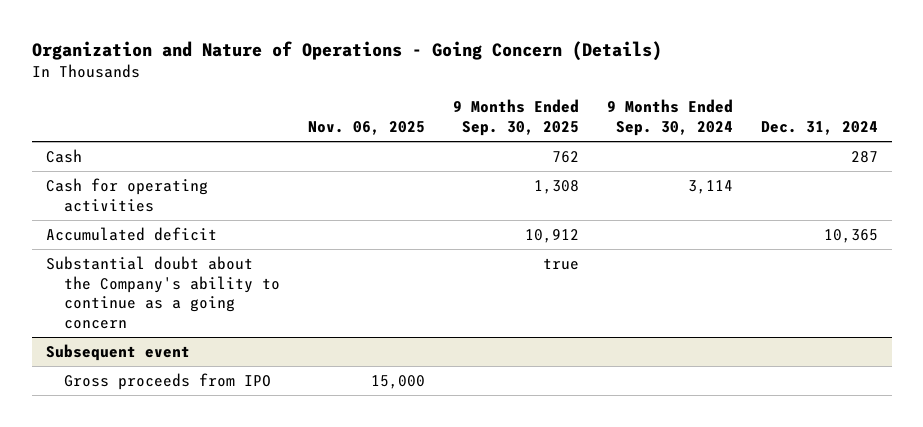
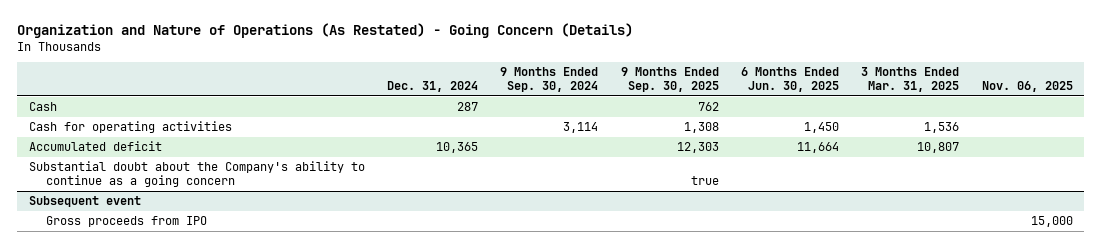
- Organization and Nature of Operations - Going Concern (Details)
+ Organization and Nature of Operations (As Restated) - Going Concern (Details)
- | Nov. 06, 2025 | 9 Months Ended Sep. 30, 2025 | 9 Months Ended Sep. 30, 2024 | Dec. 31, 2024
+ | Dec. 31, 2024 | 9 Months Ended Sep. 30, 2024 | 9 Months Ended Sep. 30, 2025 | 6 Months Ended Jun. 30, 2025 | 3 Months Ended Mar. 31, 2025 | Nov. 06, 2025
- Accumulated deficit | | 10,912 | | 10,365
+ Accumulated deficit | 10,365 | | 12,303 | 11,664 | 10,807 |

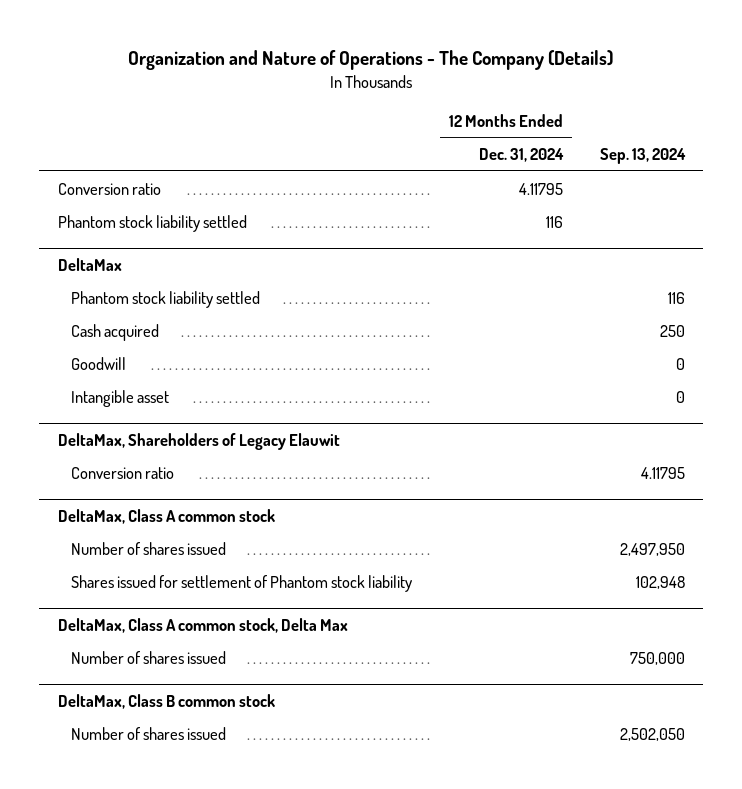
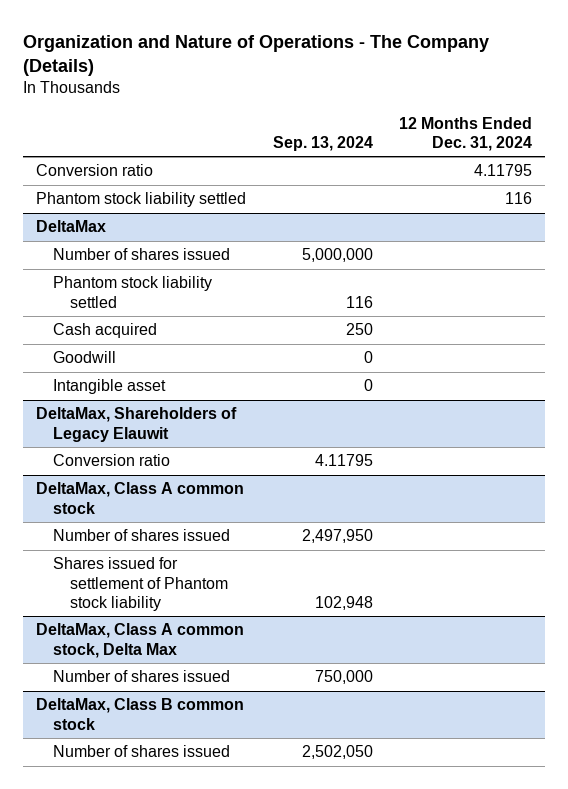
- | 12 Months Ended Dec. 31, 2024 | Sep. 13, 2024
+ | Sep. 13, 2024 | 12 Months Ended Dec. 31, 2024
@ DeltaMax
+ Number of shares issued | 5,000,000 |

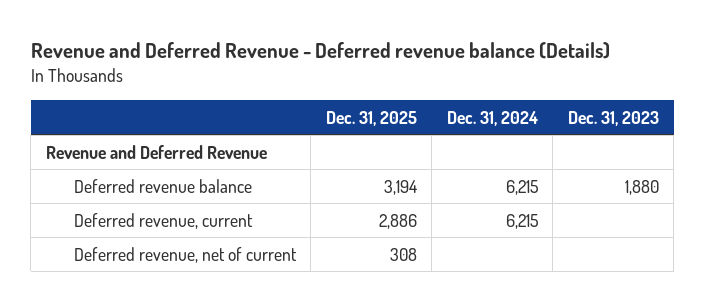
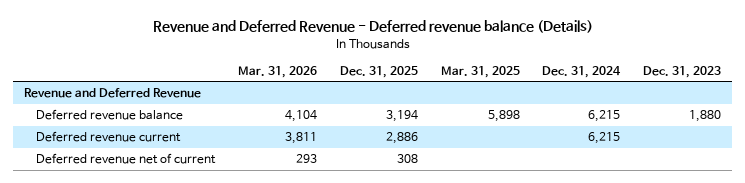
- | Dec. 31, 2025 | Dec. 31, 2024 | Dec. 31, 2023
+ | Mar. 31, 2026 | Dec. 31, 2025 | Mar. 31, 2025 | Dec. 31, 2024 | Dec. 31, 2023
- Deferred revenue, current | 2,886 | 6,215 |
- Deferred revenue, net of current | 308 | |
+ Deferred revenue current | 3,811 | 2,886 | | 6,215 |
+ Deferred revenue net of current | 293 | 308 | | |

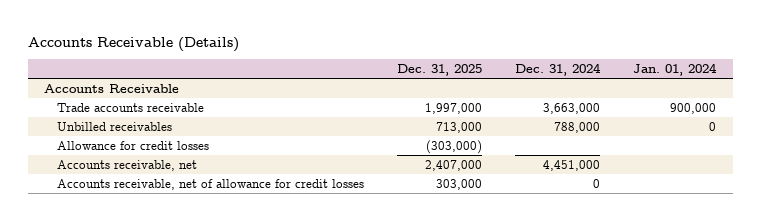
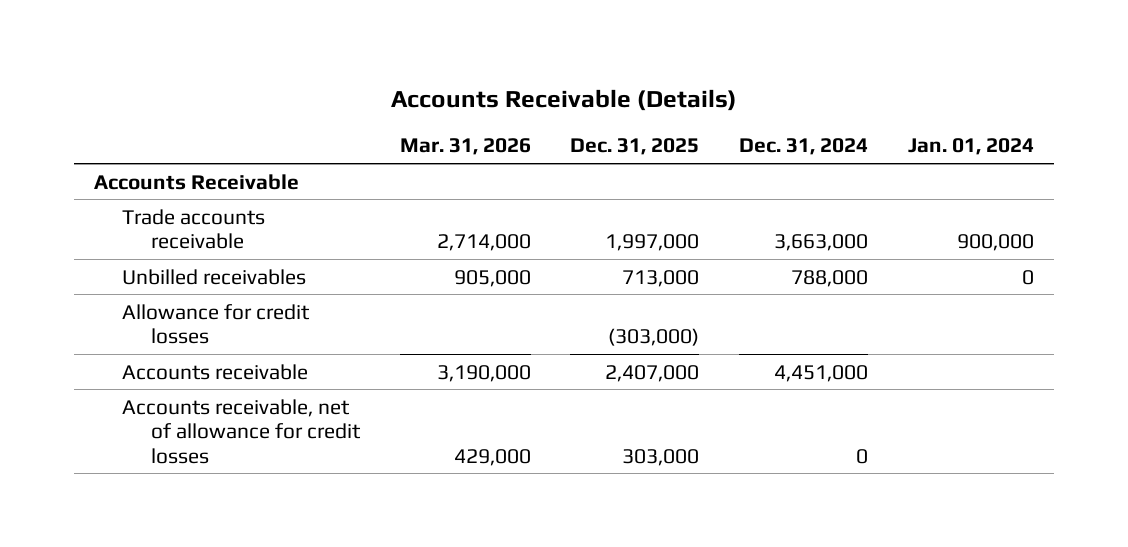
- | Dec. 31, 2025 | Dec. 31, 2024 | Jan. 01, 2024
+ | Mar. 31, 2026 | Dec. 31, 2025 | Dec. 31, 2024 | Jan. 01, 2024
- Accounts receivable, net | 2,407,000 | 4,451,000 |
+ Accounts receivable | 3,190,000 | 2,407,000 | 4,451,000 |

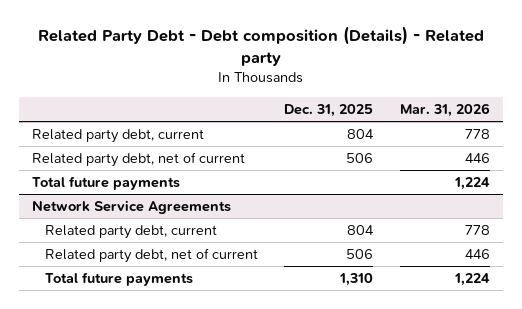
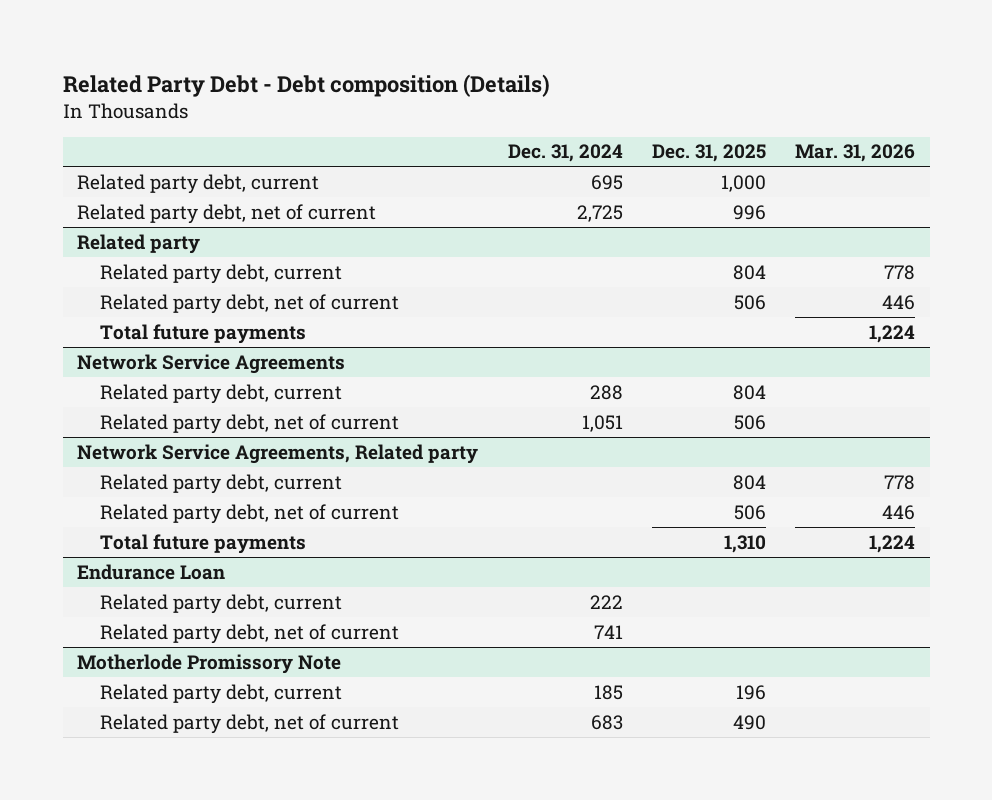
- Related Party Debt - Debt composition (Details) - Related party
+ Related Party Debt - Debt composition (Details)
- | Dec. 31, 2025 | Mar. 31, 2026
+ | Dec. 31, 2024 | Dec. 31, 2025 | Mar. 31, 2026
+ Related party debt, current | 695 | 1,000 |
+ Related party debt, net of current | 2,725 | 996 |
+ Related party
@ Network Service Agreements
+ Related party debt, current | 288 | 804 |
+ Related party debt, net of current | 1,051 | 506 |
+ Network Service Agreements, Related party
+ Endurance Loan
+ Related party debt, current | 222 | |
+ Related party debt, net of current | 741 | |
+ Motherlode Promissory Note
+ Related party debt, current | 185 | 196 |
+ Related party debt, net of current | 683 | 490 |

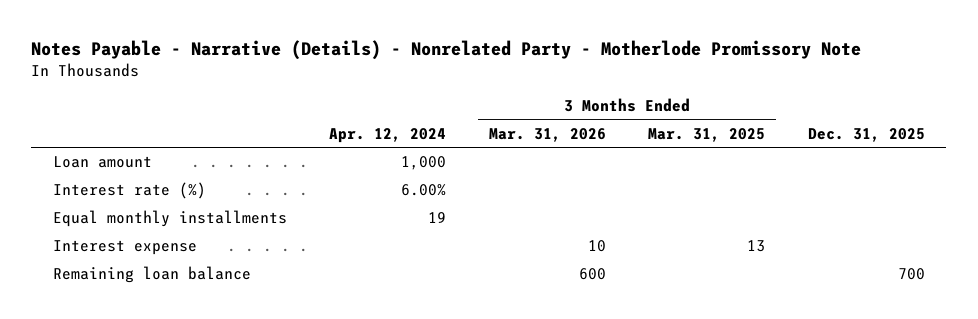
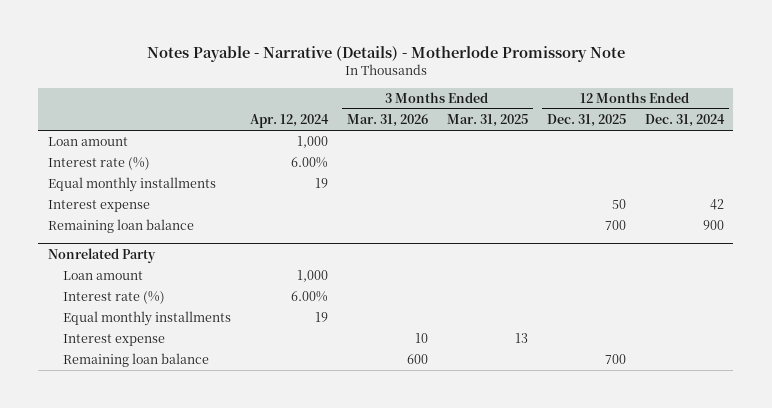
- Notes Payable - Narrative (Details) - Nonrelated Party - Motherlode Promissory Note
+ Notes Payable - Narrative (Details) - Motherlode Promissory Note
- | Apr. 12, 2024 | 3 Months Ended Mar. 31, 2026 | 3 Months Ended Mar. 31, 2025 | Dec. 31, 2025
+ | Apr. 12, 2024 | 3 Months Ended Mar. 31, 2026 | 3 Months Ended Mar. 31, 2025 | 12 Months Ended Dec. 31, 2025 | 12 Months Ended Dec. 31, 2024
+ Interest expense | | | | 50 | 42
+ Remaining loan balance | | | | 700 | 900
+ Nonrelated Party
+ Loan amount | 1,000 | | | |
+ Interest rate (%) | 6.00% | | | |
+ Equal monthly installments | 19 | | | |

